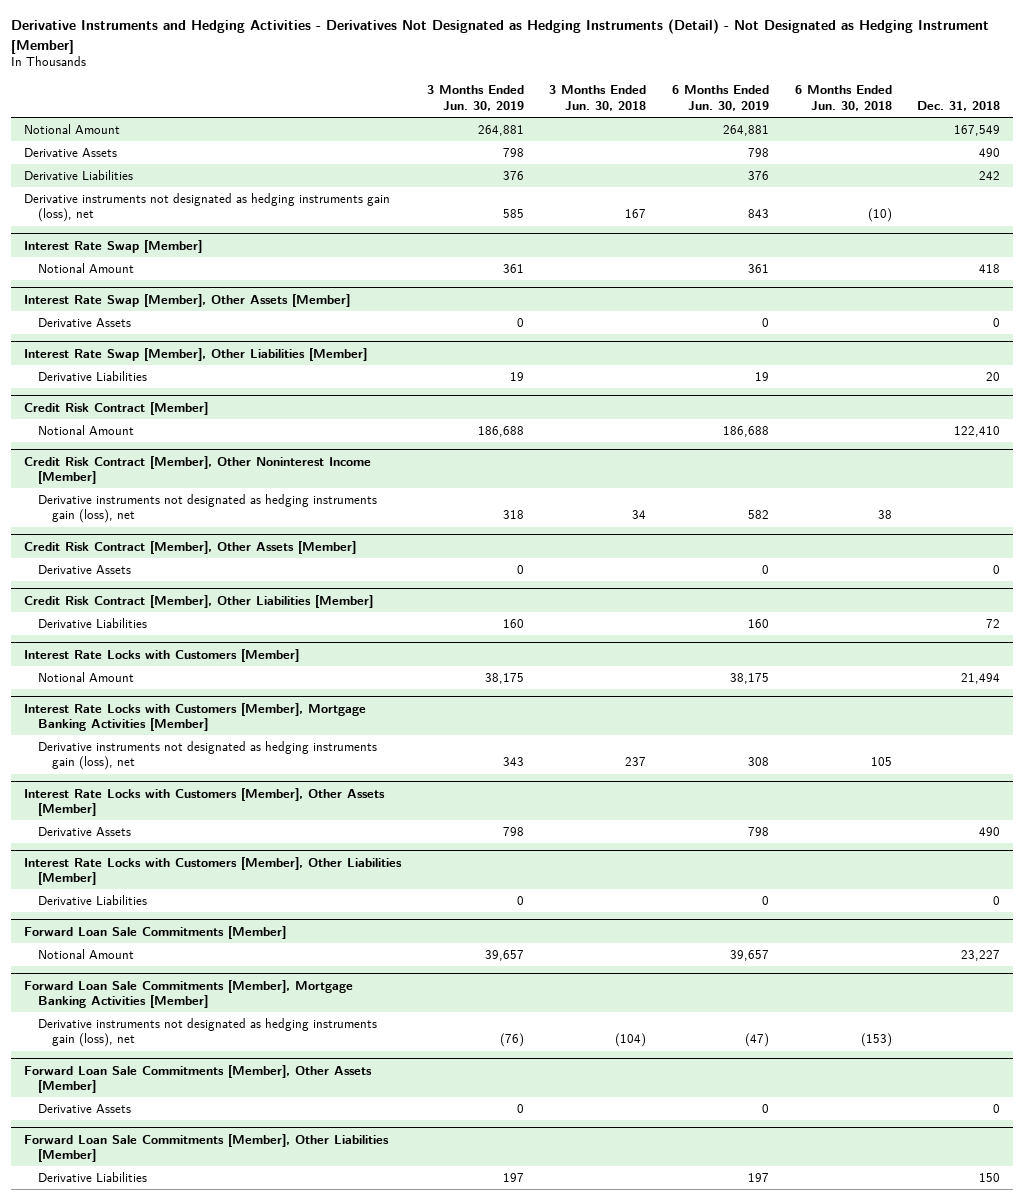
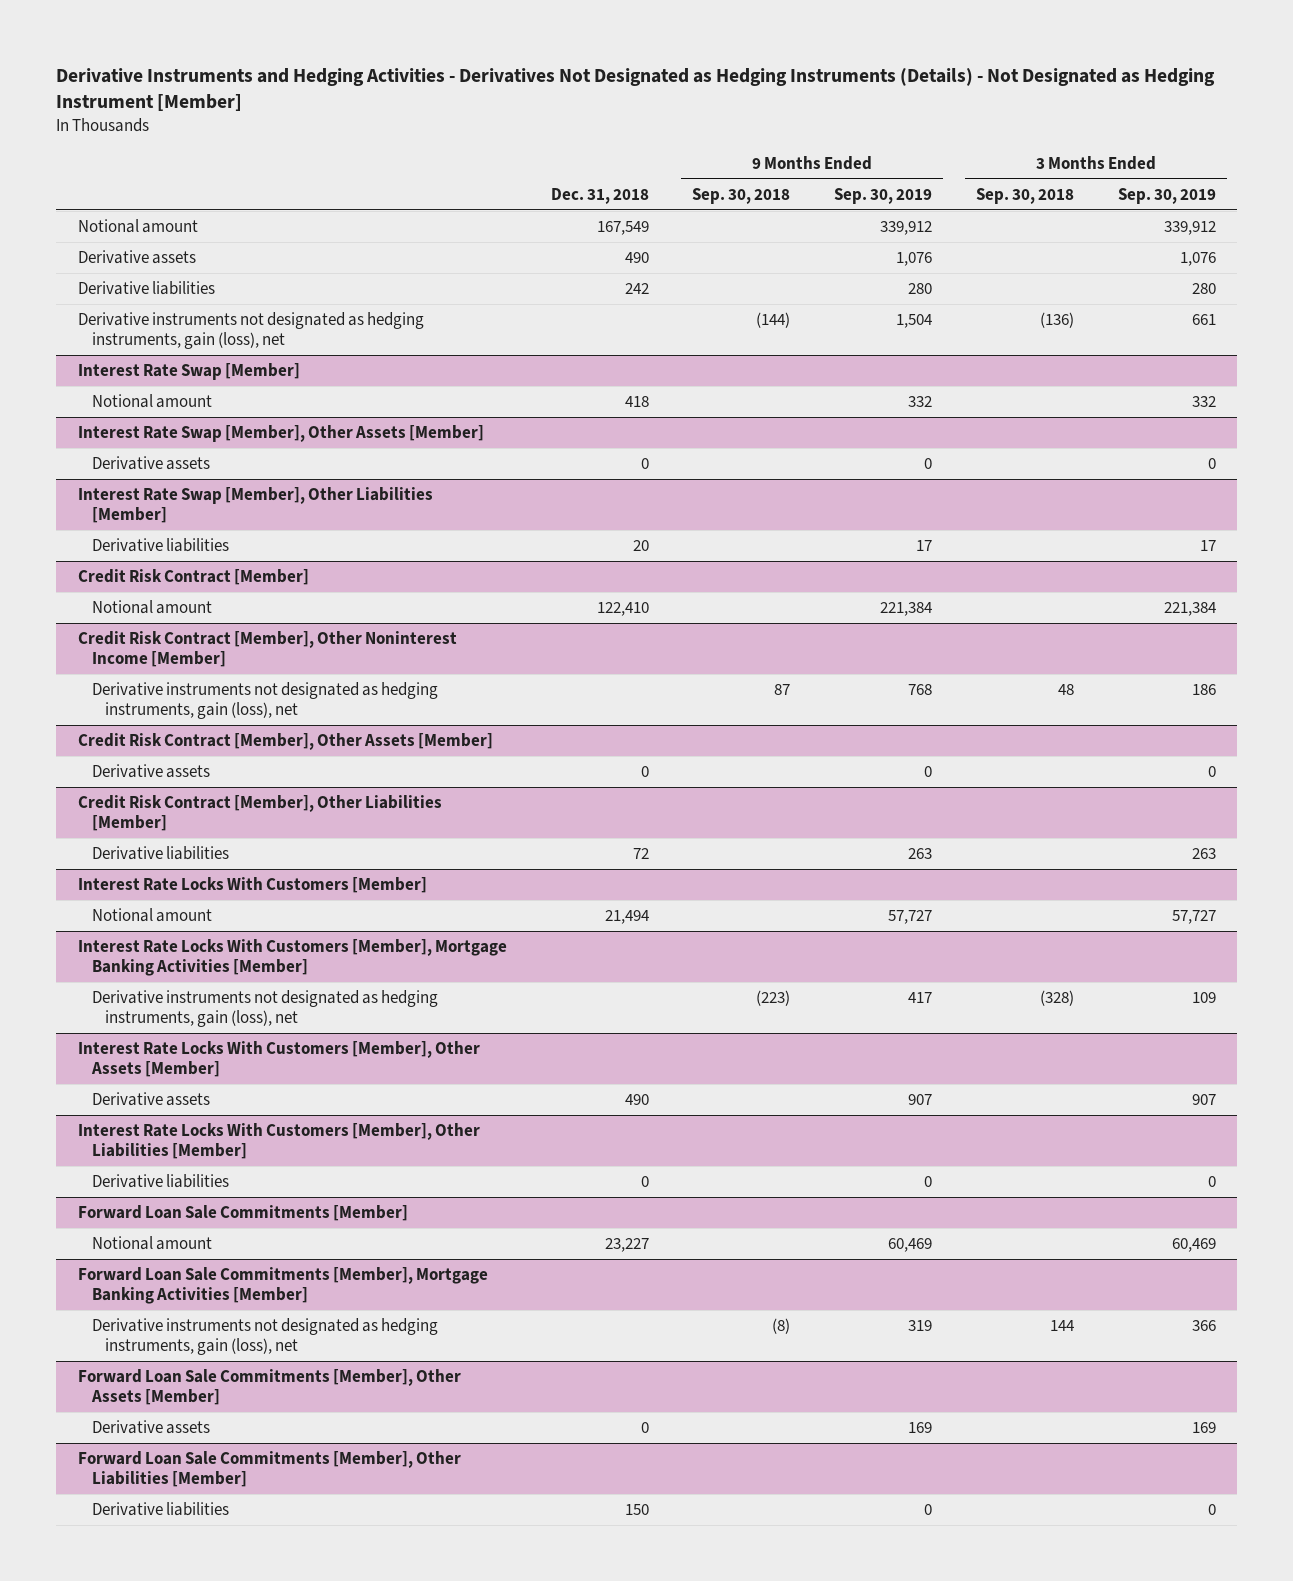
- Derivative Instruments and Hedging Activities - Derivatives Not Designated as Hedging Instruments (Detail) - Not Designated as Hedging Instrument [Member]
+ Derivative Instruments and Hedging Activities - Derivatives Not Designated as Hedging Instruments (Details) - Not Designated as Hedging Instrument [Member]
- | 3 Months Ended Jun. 30, 2019 | 3 Months Ended Jun. 30, 2018 | 6 Months Ended Jun. 30, 2019 | 6 Months Ended Jun. 30, 2018 | Dec. 31, 2018
+ | Dec. 31, 2018 | 9 Months Ended Sep. 30, 2018 | 9 Months Ended Sep. 30, 2019 | 3 Months Ended Sep. 30, 2018 | 3 Months Ended Sep. 30, 2019
- Notional Amount | 264,881 | | 264,881 | | 167,549
- Derivative Assets | 798 | | 798 | | 490
- Derivative Liabilities | 376 | | 376 | | 242
- Derivative instruments not designated as hedging instruments gain (loss), net | 585 | 167 | 843 | (10) |
+ Notional amount | 167,549 | | 339,912 | | 339,912
+ Derivative assets | 490 | | 1,076 | | 1,076
+ Derivative liabilities | 242 | | 280 | | 280
+ Derivative instruments not designated as hedging instruments, gain (loss), net | | (144) | 1,504 | (136) | 661
@ Interest Rate Swap [Member]
- Notional Amount | 361 | | 361 | | 418
+ Notional amount | 418 | | 332 | | 332
@ Interest Rate Swap [Member], Other Assets [Member]
- Derivative Assets | 0 | | 0 | | 0
+ Derivative assets | 0 | | 0 | | 0
@ Interest Rate Swap [Member], Other Liabilities [Member]
- Derivative Liabilities | 19 | | 19 | | 20
+ Derivative liabilities | 20 | | 17 | | 17
@ Credit Risk Contract [Member]
- Notional Amount | 186,688 | | 186,688 | | 122,410
+ Notional amount | 122,410 | | 221,384 | | 221,384
@ Credit Risk Contract [Member], Other Noninterest Income [Member]
- Derivative instruments not designated as hedging instruments gain (loss), net | 318 | 34 | 582 | 38 |
+ Derivative instruments not designated as hedging instruments, gain (loss), net | | 87 | 768 | 48 | 186
@ Credit Risk Contract [Member], Other Assets [Member]
- Derivative Assets | 0 | | 0 | | 0
+ Derivative assets | 0 | | 0 | | 0
@ Credit Risk Contract [Member], Other Liabilities [Member]
- Derivative Liabilities | 160 | | 160 | | 72
- Interest Rate Locks with Customers [Member]
- Notional Amount | 38,175 | | 38,175 | | 21,494
- Interest Rate Locks with Customers [Member], Mortgage Banking Activities [Member]
- Derivative instruments not designated as hedging instruments gain (loss), net | 343 | 237 | 308 | 105 |
- Interest Rate Locks with Customers [Member], Other Assets [Member]
- Derivative Assets | 798 | | 798 | | 490
- Interest Rate Locks with Customers [Member], Other Liabilities [Member]
- Derivative Liabilities | 0 | | 0 | | 0
@ Credit Risk Contract [Member], Other Liabilities [Member]
+ Derivative liabilities | 72 | | 263 | | 263
+ Interest Rate Locks With Customers [Member]
+ Notional amount | 21,494 | | 57,727 | | 57,727
+ Interest Rate Locks With Customers [Member], Mortgage Banking Activities [Member]
+ Derivative instruments not designated as hedging instruments, gain (loss), net | | (223) | 417 | (328) | 109
+ Interest Rate Locks With Customers [Member], Other Assets [Member]
+ Derivative assets | 490 | | 907 | | 907
+ Interest Rate Locks With Customers [Member], Other Liabilities [Member]
+ Derivative liabilities | 0 | | 0 | | 0
@ Forward Loan Sale Commitments [Member]
- Notional Amount | 39,657 | | 39,657 | | 23,227
+ Notional amount | 23,227 | | 60,469 | | 60,469
@ Forward Loan Sale Commitments [Member], Mortgage Banking Activities [Member]
- Derivative instruments not designated as hedging instruments gain (loss), net | (76) | (104) | (47) | (153) |
+ Derivative instruments not designated as hedging instruments, gain (loss), net | | (8) | 319 | 144 | 366
@ Forward Loan Sale Commitments [Member], Other Assets [Member]
- Derivative Assets | 0 | | 0 | | 0
+ Derivative assets | 0 | | 169 | | 169
@ Forward Loan Sale Commitments [Member], Other Liabilities [Member]
- Derivative Liabilities | 197 | | 197 | | 150
+ Derivative liabilities | 150 | | 0 | | 0

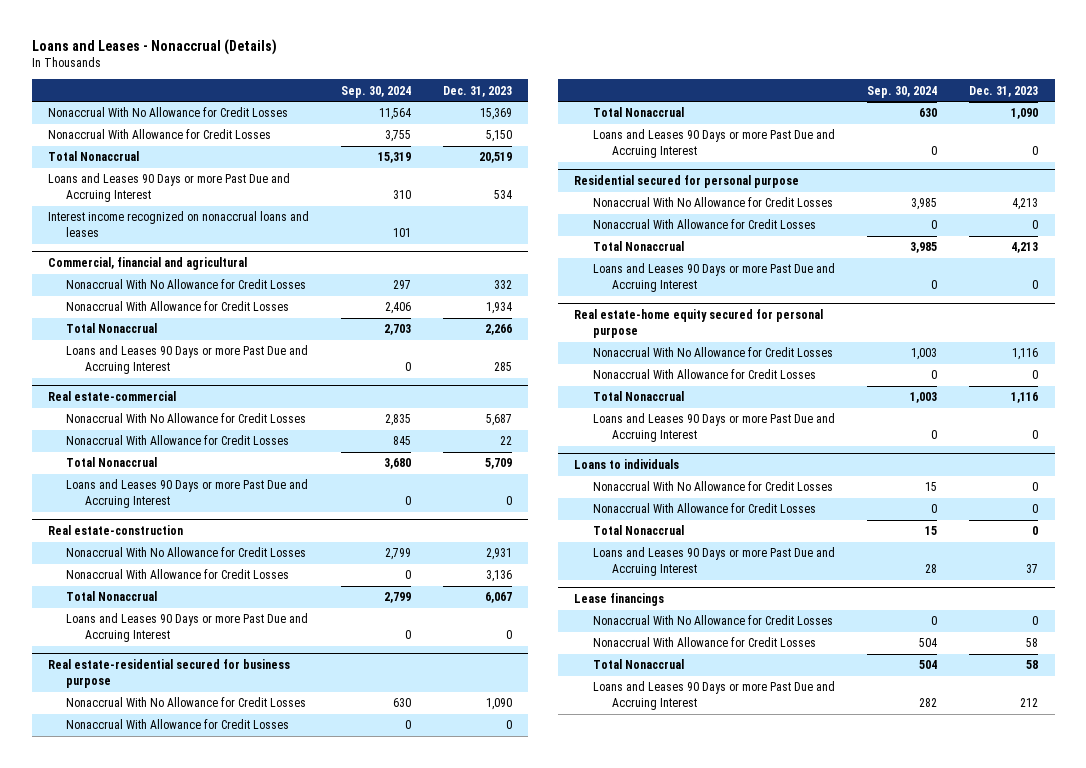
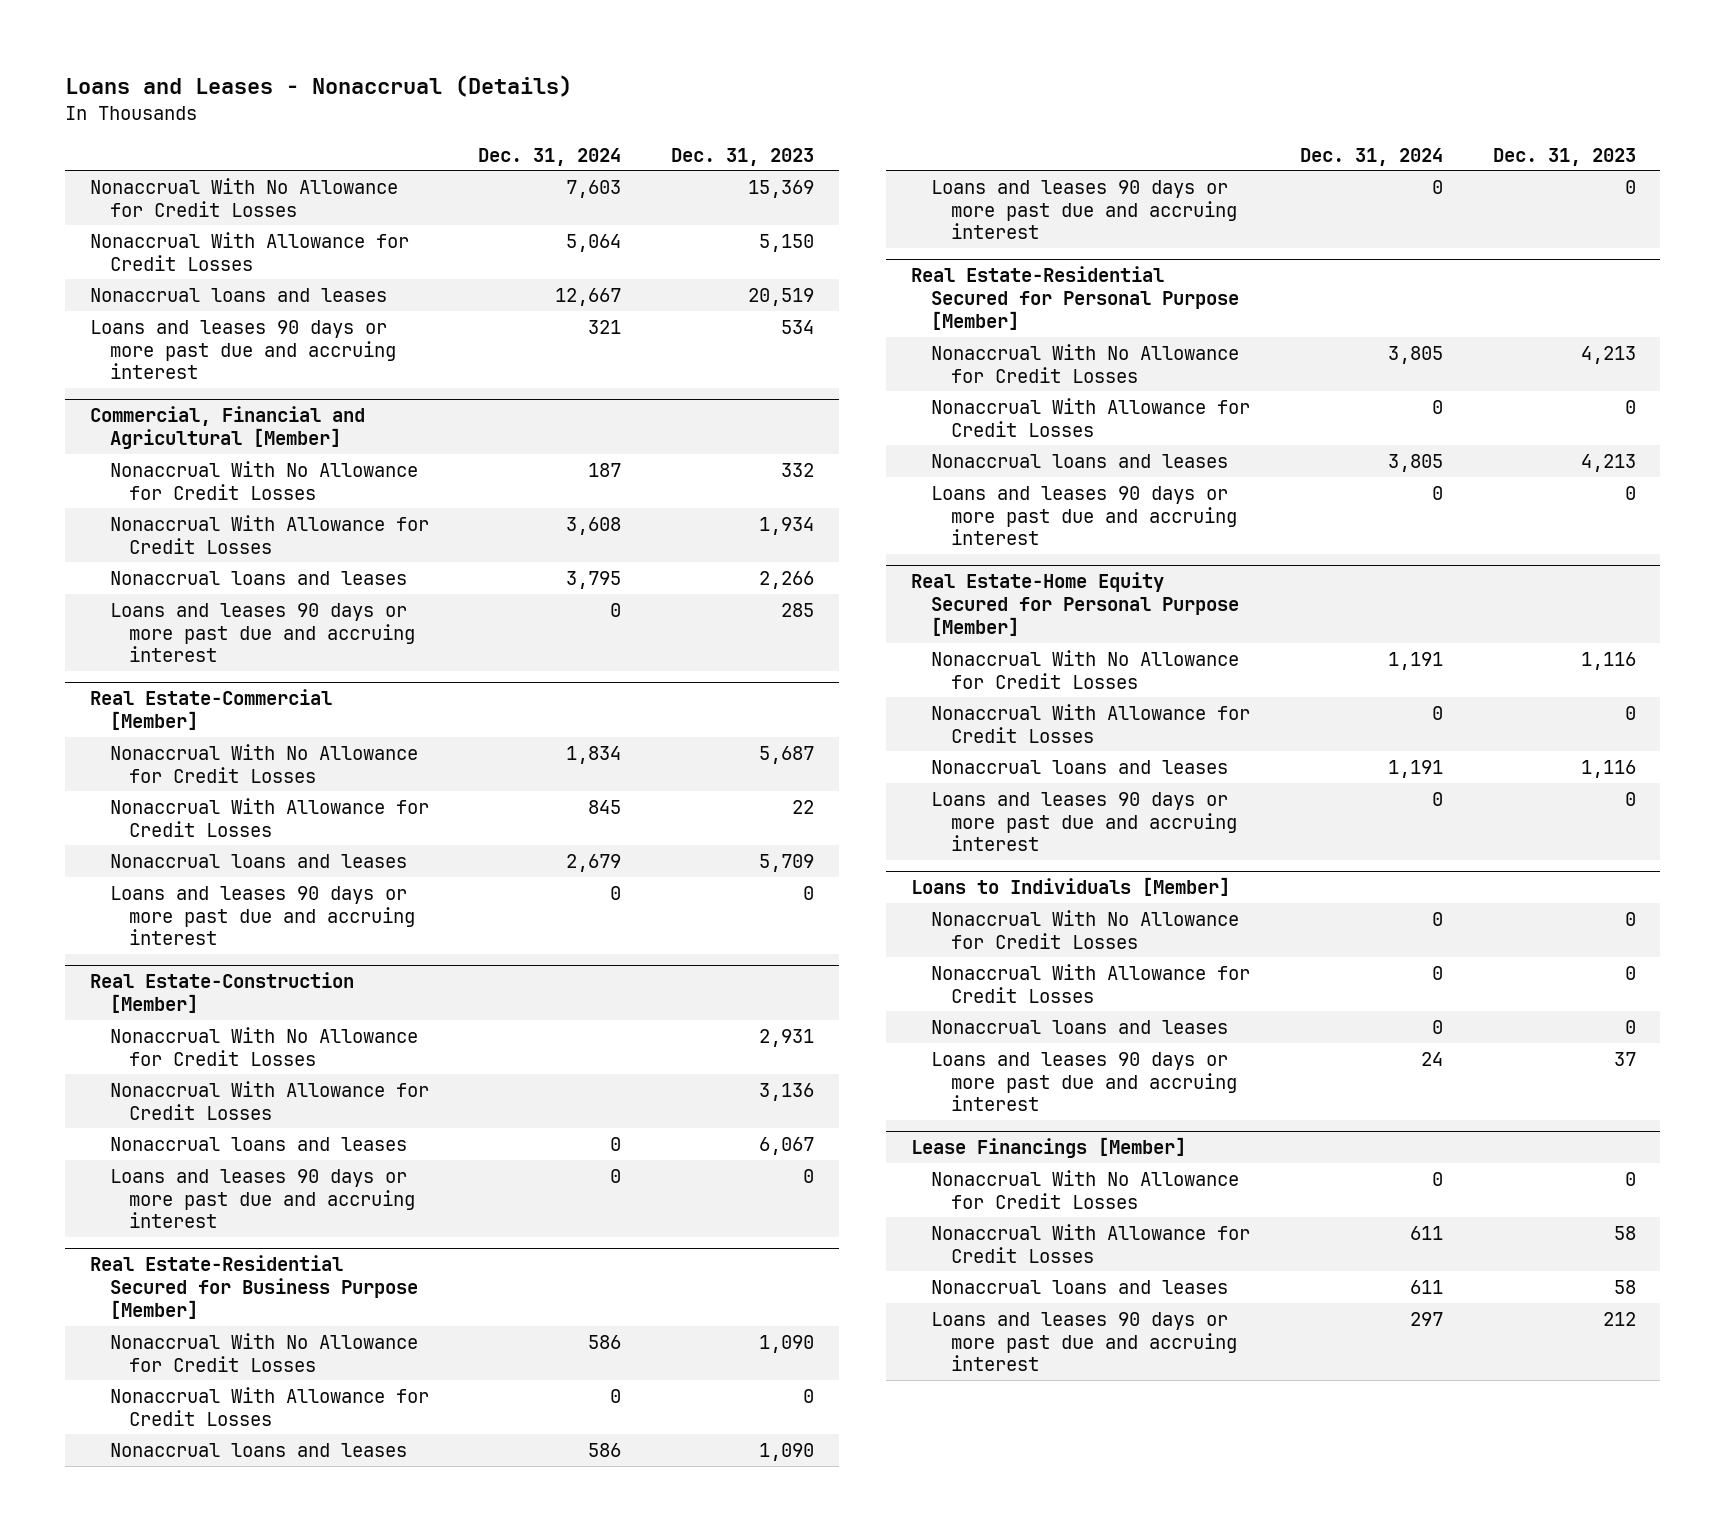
- | Sep. 30, 2024 | Dec. 31, 2023
+ | Dec. 31, 2024 | Dec. 31, 2023
- Total Nonaccrual | 15,319 | 20,519
- Loans and Leases 90 Days or more Past Due and Accruing Interest | 310 | 534
- Interest income recognized on nonaccrual loans and leases | 101 |
- Commercial, financial and agricultural
+ Nonaccrual loans and leases | 12,667 | 20,519
+ Loans and leases 90 days or more past due and accruing interest | 321 | 534
+ Commercial, Financial and Agricultural [Member]
- Total Nonaccrual | 2,703 | 2,266
- Loans and Leases 90 Days or more Past Due and Accruing Interest | 0 | 285
- Real estate-commercial
+ Nonaccrual loans and leases | 3,795 | 2,266
+ Loans and leases 90 days or more past due and accruing interest | 0 | 285
+ Real Estate-Commercial [Member]
- Total Nonaccrual | 3,680 | 5,709
- Loans and Leases 90 Days or more Past Due and Accruing Interest | 0 | 0
- Real estate-construction
+ Nonaccrual loans and leases | 2,679 | 5,709
+ Loans and leases 90 days or more past due and accruing interest | 0 | 0
+ Real Estate-Construction [Member]
- Total Nonaccrual | 2,799 | 6,067
- Loans and Leases 90 Days or more Past Due and Accruing Interest | 0 | 0
- Real estate-residential secured for business purpose
+ Nonaccrual loans and leases | 0 | 6,067
+ Loans and leases 90 days or more past due and accruing interest | 0 | 0
+ Real Estate-Residential Secured for Business Purpose [Member]
- Total Nonaccrual | 630 | 1,090
- Loans and Leases 90 Days or more Past Due and Accruing Interest | 0 | 0
- Residential secured for personal purpose
+ Nonaccrual loans and leases | 586 | 1,090
+ Loans and leases 90 days or more past due and accruing interest | 0 | 0
+ Real Estate-Residential Secured for Personal Purpose [Member]
- Total Nonaccrual | 3,985 | 4,213
- Loans and Leases 90 Days or more Past Due and Accruing Interest | 0 | 0
- Real estate-home equity secured for personal purpose
+ Nonaccrual loans and leases | 3,805 | 4,213
+ Loans and leases 90 days or more past due and accruing interest | 0 | 0
+ Real Estate-Home Equity Secured for Personal Purpose [Member]
- Total Nonaccrual | 1,003 | 1,116
- Loans and Leases 90 Days or more Past Due and Accruing Interest | 0 | 0
- Loans to individuals
+ Nonaccrual loans and leases | 1,191 | 1,116
+ Loans and leases 90 days or more past due and accruing interest | 0 | 0
+ Loans to Individuals [Member]
- Total Nonaccrual | 15 | 0
- Loans and Leases 90 Days or more Past Due and Accruing Interest | 28 | 37
- Lease financings
+ Nonaccrual loans and leases | 0 | 0
+ Loans and leases 90 days or more past due and accruing interest | 24 | 37
+ Lease Financings [Member]
- Total Nonaccrual | 504 | 58
- Loans and Leases 90 Days or more Past Due and Accruing Interest | 282 | 212
+ Nonaccrual loans and leases | 611 | 58
+ Loans and leases 90 days or more past due and accruing interest | 297 | 212

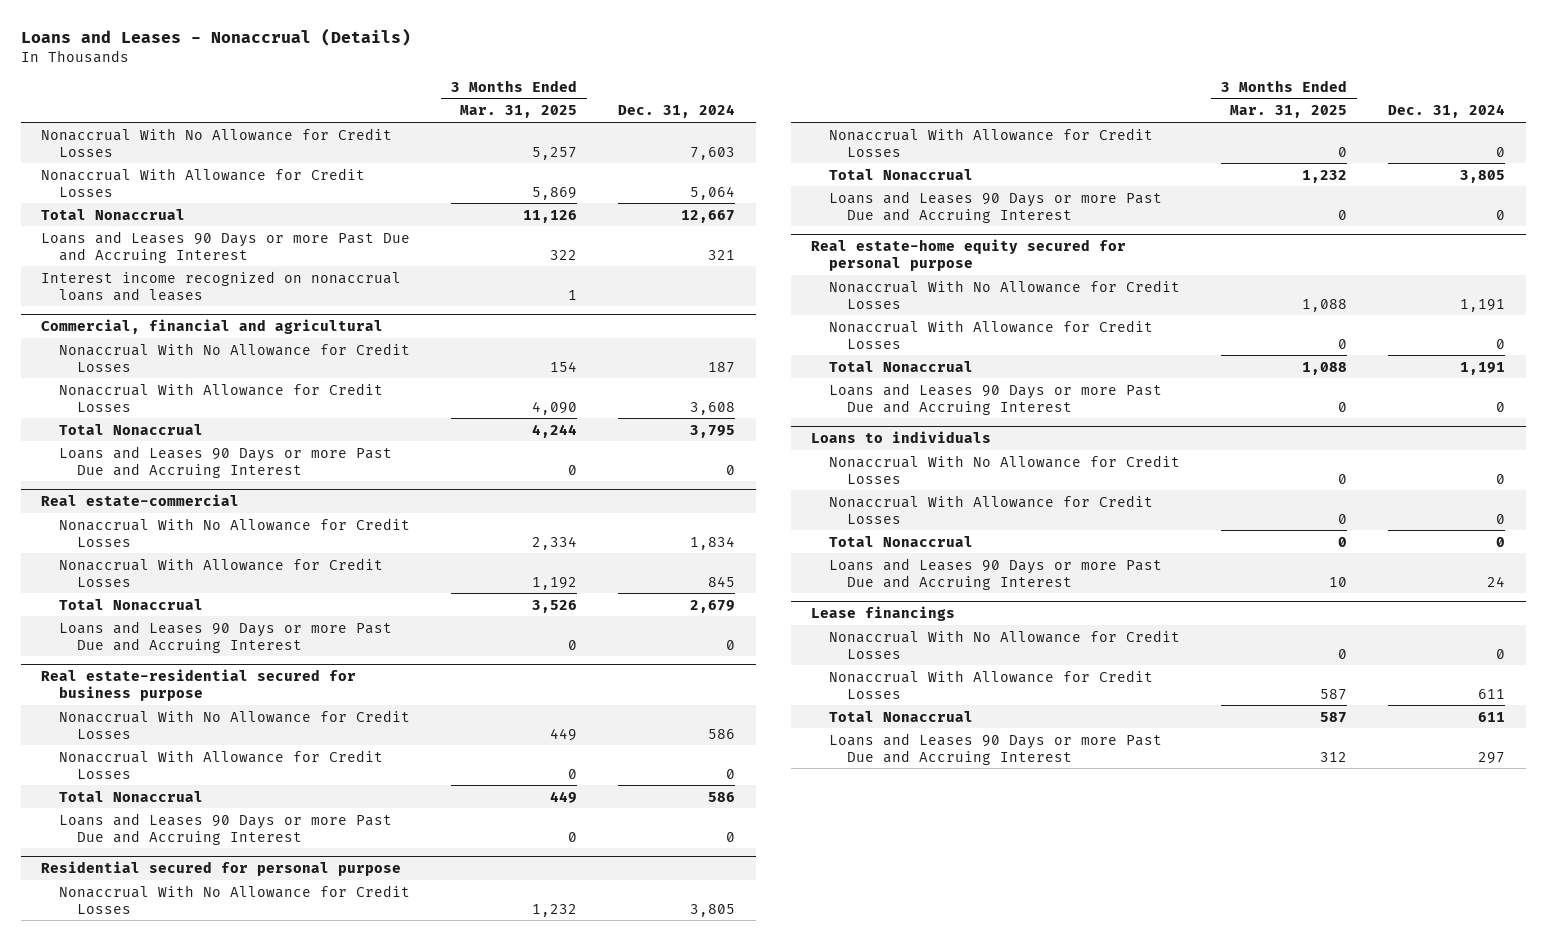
- | Dec. 31, 2024 | Dec. 31, 2023
+ | 3 Months Ended Mar. 31, 2025 | Dec. 31, 2024
- Nonaccrual loans and leases | 12,667 | 20,519
- Loans and leases 90 days or more past due and accruing interest | 321 | 534
- Commercial, Financial and Agricultural [Member]
+ Total Nonaccrual | 11,126 | 12,667
+ Loans and Leases 90 Days or more Past Due and Accruing Interest | 322 | 321
+ Interest income recognized on nonaccrual loans and leases | 1 |
+ Commercial, financial and agricultural
- Nonaccrual loans and leases | 3,795 | 2,266
- Loans and leases 90 days or more past due and accruing interest | 0 | 285
- Real Estate-Commercial [Member]
+ Total Nonaccrual | 4,244 | 3,795
+ Loans and Leases 90 Days or more Past Due and Accruing Interest | 0 | 0
+ Real estate-commercial
- Nonaccrual loans and leases | 2,679 | 5,709
- Loans and leases 90 days or more past due and accruing interest | 0 | 0
- Real Estate-Construction [Member]
- Nonaccrual With No Allowance for Credit Losses | | 2,931
- Nonaccrual With Allowance for Credit Losses | | 3,136
- Nonaccrual loans and leases | 0 | 6,067
- Loans and leases 90 days or more past due and accruing interest | 0 | 0
- Real Estate-Residential Secured for Business Purpose [Member]
+ Total Nonaccrual | 3,526 | 2,679
+ Loans and Leases 90 Days or more Past Due and Accruing Interest | 0 | 0
+ Real estate-residential secured for business purpose
- Nonaccrual loans and leases | 586 | 1,090
- Loans and leases 90 days or more past due and accruing interest | 0 | 0
- Real Estate-Residential Secured for Personal Purpose [Member]
+ Total Nonaccrual | 449 | 586
+ Loans and Leases 90 Days or more Past Due and Accruing Interest | 0 | 0
+ Residential secured for personal purpose
- Nonaccrual loans and leases | 3,805 | 4,213
- Loans and leases 90 days or more past due and accruing interest | 0 | 0
- Real Estate-Home Equity Secured for Personal Purpose [Member]
+ Total Nonaccrual | 1,232 | 3,805
+ Loans and Leases 90 Days or more Past Due and Accruing Interest | 0 | 0
+ Real estate-home equity secured for personal purpose
- Nonaccrual loans and leases | 1,191 | 1,116
- Loans and leases 90 days or more past due and accruing interest | 0 | 0
- Loans to Individuals [Member]
+ Total Nonaccrual | 1,088 | 1,191
+ Loans and Leases 90 Days or more Past Due and Accruing Interest | 0 | 0
+ Loans to individuals
- Nonaccrual loans and leases | 0 | 0
- Loans and leases 90 days or more past due and accruing interest | 24 | 37
- Lease Financings [Member]
+ Total Nonaccrual | 0 | 0
+ Loans and Leases 90 Days or more Past Due and Accruing Interest | 10 | 24
+ Lease financings
- Nonaccrual loans and leases | 611 | 58
- Loans and leases 90 days or more past due and accruing interest | 297 | 212
+ Total Nonaccrual | 587 | 611
+ Loans and Leases 90 Days or more Past Due and Accruing Interest | 312 | 297

